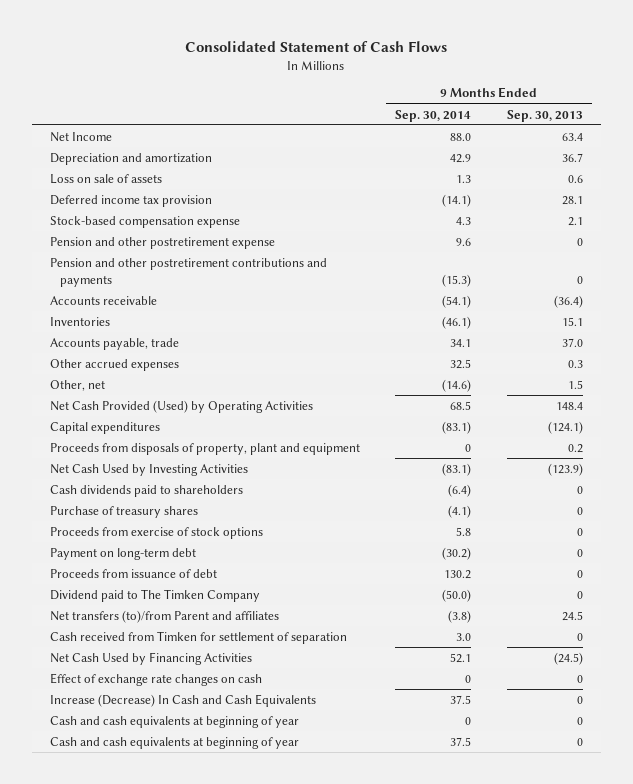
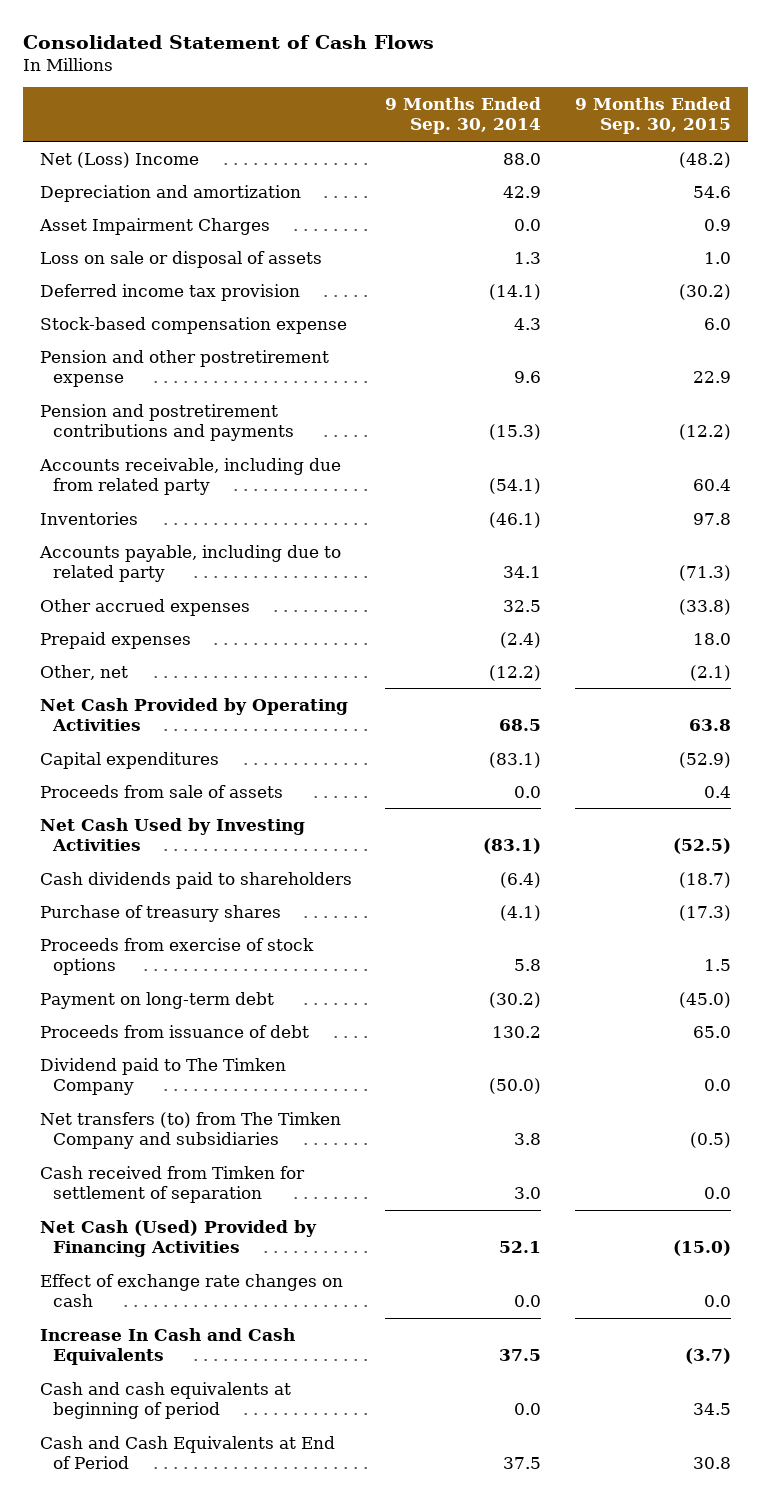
- | 9 Months Ended Sep. 30, 2014 | 9 Months Ended Sep. 30, 2013
+ | 9 Months Ended Sep. 30, 2014 | 9 Months Ended Sep. 30, 2015
- Net Income | 88.0 | 63.4
+ Net (Loss) Income | 88.0 | (48.2)
- Loss on sale of assets | 1.3 | 0.6
+ Asset Impairment Charges | 0.0 | 0.9
+ Loss on sale or disposal of assets | 1.3 | 1.0
- Pension and other postretirement contributions and payments | (15.3) | 0
- Accounts receivable | (54.1) | (36.4)
+ Pension and postretirement contributions and payments | (15.3) | (12.2)
+ Accounts receivable, including due from related party | (54.1) | 60.4
- Accounts payable, trade | 34.1 | 37.0
+ Accounts payable, including due to related party | 34.1 | (71.3)
- Other, net | (14.6) | 1.5
- Net Cash Provided (Used) by Operating Activities | 68.5 | 148.4
+ Prepaid expenses | (2.4) | 18.0
+ Other, net | (12.2) | (2.1)
+ Net Cash Provided by Operating Activities | 68.5 | 63.8
- Proceeds from disposals of property, plant and equipment | 0 | 0.2
+ Proceeds from sale of assets | 0.0 | 0.4
- Net transfers (to)/from Parent and affiliates | (3.8) | 24.5
+ Net transfers (to) from The Timken Company and subsidiaries | 3.8 | (0.5)
- Net Cash Used by Financing Activities | 52.1 | (24.5)
- Effect of exchange rate changes on cash | 0 | 0
- Increase (Decrease) In Cash and Cash Equivalents | 37.5 | 0
- Cash and cash equivalents at beginning of year | 0 | 0
- Cash and cash equivalents at beginning of year | 37.5 | 0
+ Net Cash (Used) Provided by Financing Activities | 52.1 | (15.0)
+ Effect of exchange rate changes on cash | 0.0 | 0.0
+ Increase In Cash and Cash Equivalents | 37.5 | (3.7)
+ Cash and cash equivalents at beginning of period | 0.0 | 34.5
+ Cash and Cash Equivalents at End of Period | 37.5 | 30.8

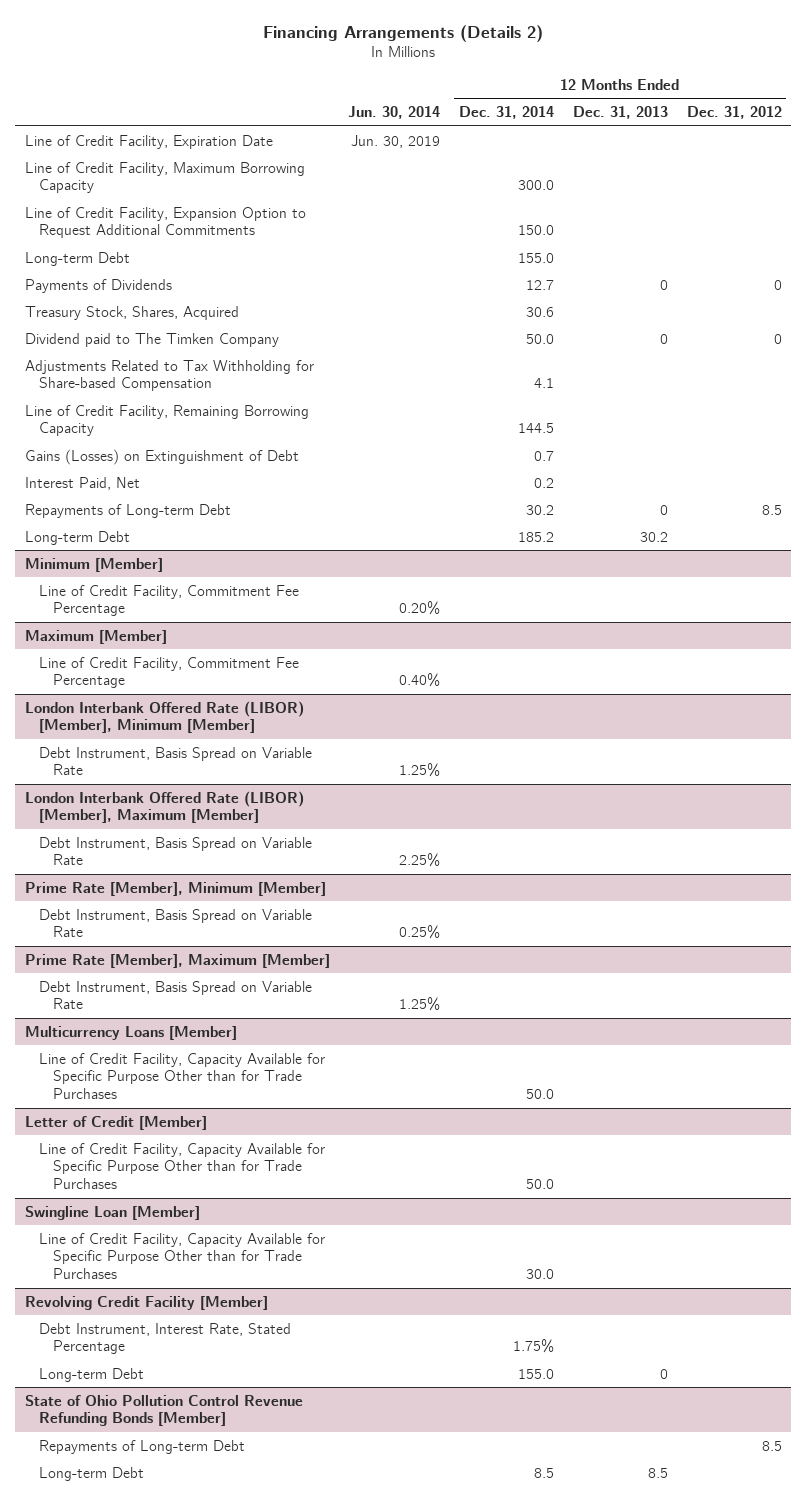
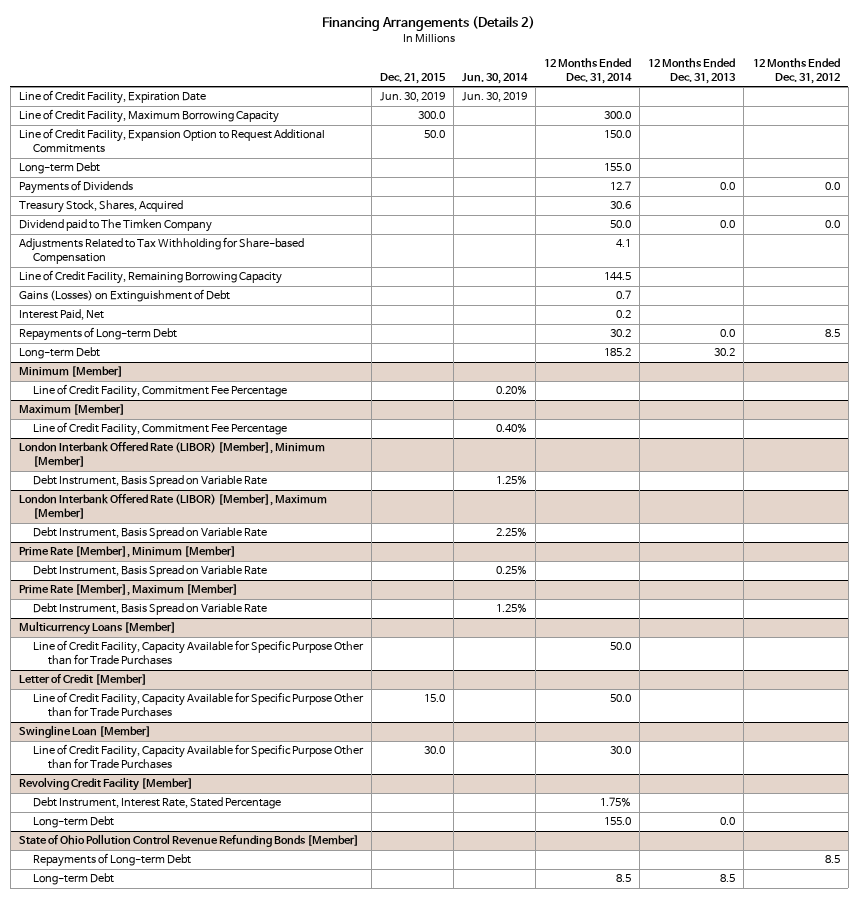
- | Jun. 30, 2014 | 12 Months Ended Dec. 31, 2014 | 12 Months Ended Dec. 31, 2013 | 12 Months Ended Dec. 31, 2012
+ | Dec. 21, 2015 | Jun. 30, 2014 | 12 Months Ended Dec. 31, 2014 | 12 Months Ended Dec. 31, 2013 | 12 Months Ended Dec. 31, 2012
- Payments of Dividends | | 12.7 | 0 | 0
+ Payments of Dividends | | | 12.7 | 0.0 | 0.0
- Dividend paid to The Timken Company | | 50.0 | 0 | 0
+ Dividend paid to The Timken Company | | | 50.0 | 0.0 | 0.0
- Repayments of Long-term Debt | | 30.2 | 0 | 8.5
+ Repayments of Long-term Debt | | | 30.2 | 0.0 | 8.5
@ Revolving Credit Facility [Member]
- Long-term Debt | | 155.0 | 0 |
+ Long-term Debt | | | 155.0 | 0.0 |

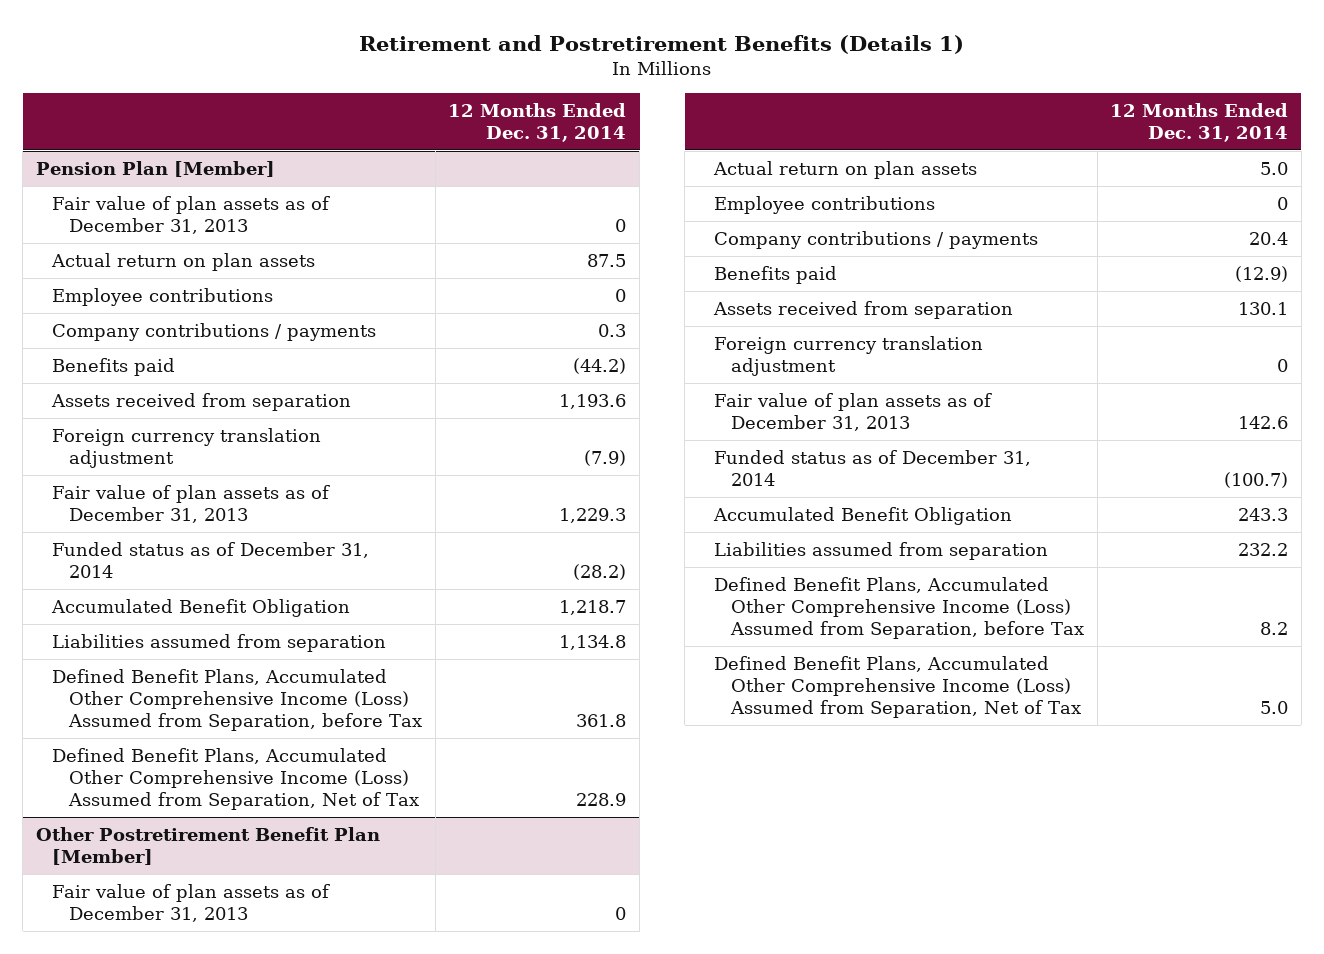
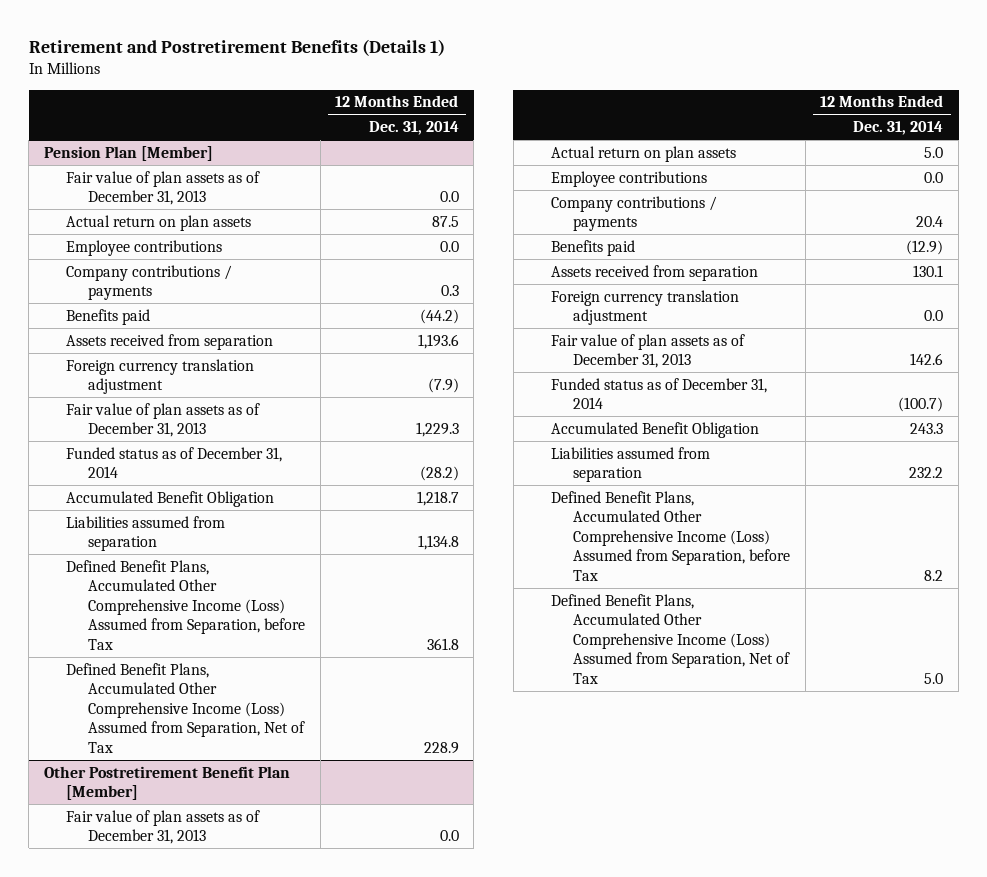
@ Pension Plan [Member]
- Fair value of plan assets as of December 31, 2013 | 0
+ Fair value of plan assets as of December 31, 2013 | 0.0
- Employee contributions | 0
+ Employee contributions | 0.0
@ Other Postretirement Benefit Plan [Member]
- Fair value of plan assets as of December 31, 2013 | 0
+ Fair value of plan assets as of December 31, 2013 | 0.0
- Employee contributions | 0
+ Employee contributions | 0.0
- Foreign currency translation adjustment | 0
+ Foreign currency translation adjustment | 0.0

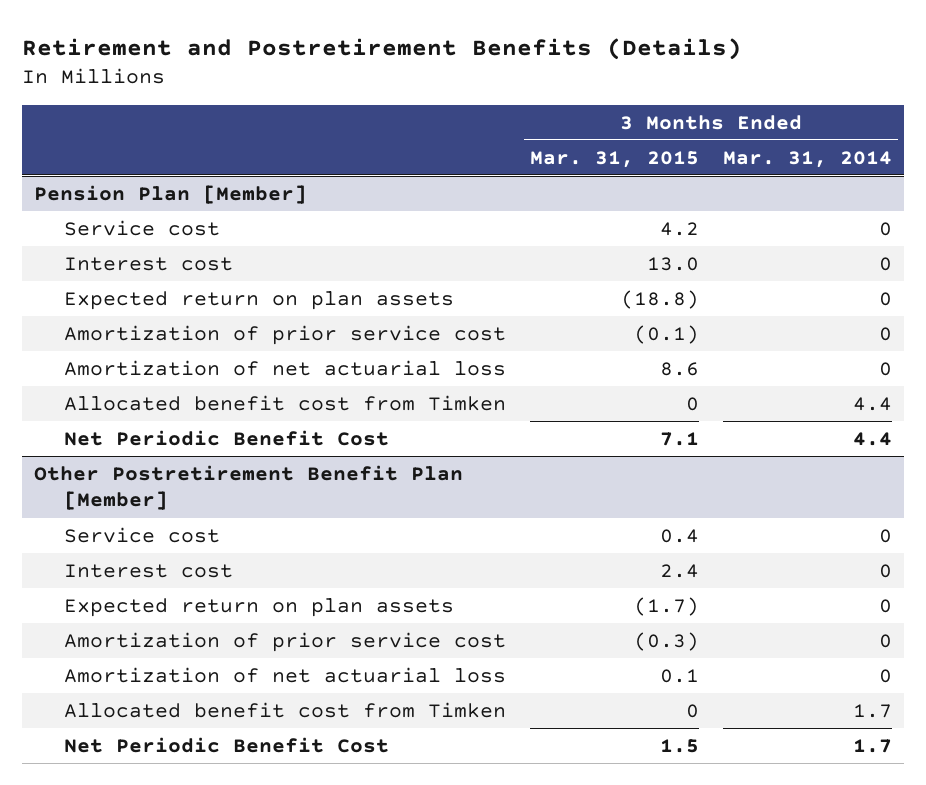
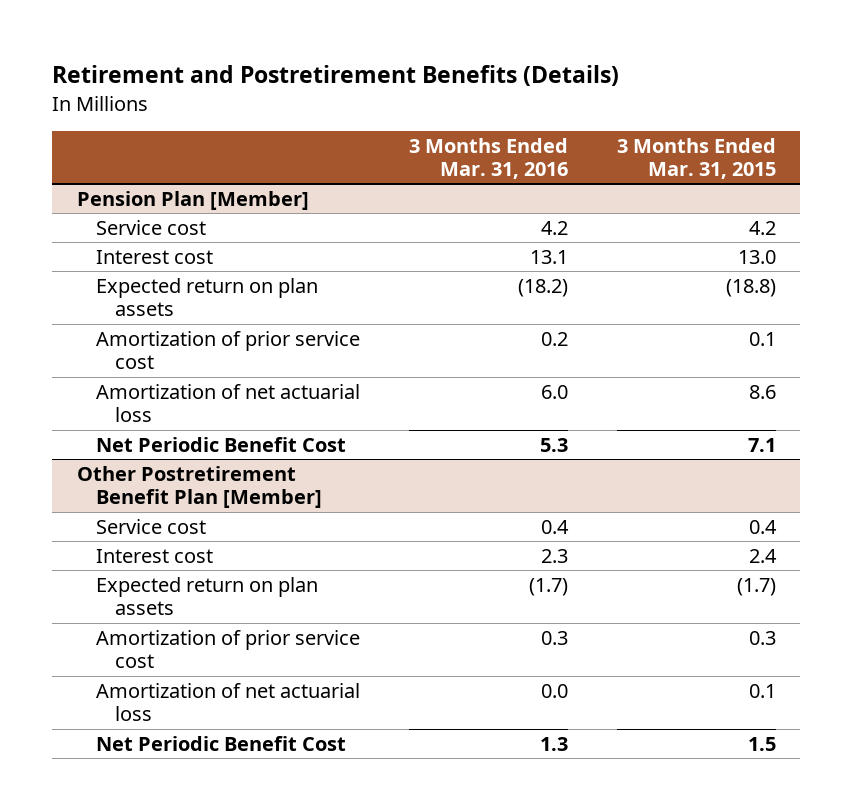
- | 3 Months Ended Mar. 31, 2015 | 3 Months Ended Mar. 31, 2014
+ | 3 Months Ended Mar. 31, 2016 | 3 Months Ended Mar. 31, 2015
@ Pension Plan [Member]
- Amortization of prior service cost | (0.1) | 0
+ Amortization of prior service cost | 0.2 | 0.1
- Allocated benefit cost from Timken | 0 | 4.4
@ Other Postretirement Benefit Plan [Member]
- Amortization of prior service cost | (0.3) | 0
+ Amortization of prior service cost | 0.3 | 0.3
- Allocated benefit cost from Timken | 0 | 1.7

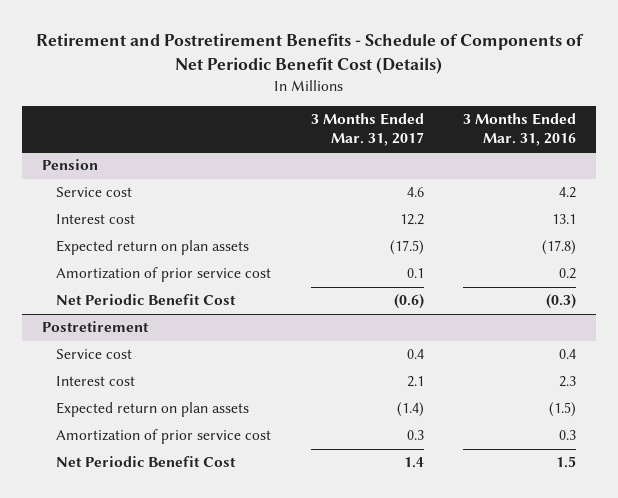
- Retirement and Postretirement Benefits (Details)
+ Retirement and Postretirement Benefits - Schedule of Components of Net Periodic Benefit Cost (Details)
- | 3 Months Ended Mar. 31, 2016 | 3 Months Ended Mar. 31, 2015
+ | 3 Months Ended Mar. 31, 2017 | 3 Months Ended Mar. 31, 2016
- Pension Plan [Member]
+ Pension
- Expected return on plan assets | (18.2) | (18.8)
+ Expected return on plan assets | (17.5) | (17.8)
- Amortization of net actuarial loss | 6.0 | 8.6
- Net Periodic Benefit Cost | 5.3 | 7.1
- Other Postretirement Benefit Plan [Member]
+ Net Periodic Benefit Cost | (0.6) | (0.3)
+ Postretirement
- Expected return on plan assets | (1.7) | (1.7)
+ Expected return on plan assets | (1.4) | (1.5)
- Amortization of net actuarial loss | 0.0 | 0.1
- Net Periodic Benefit Cost | 1.3 | 1.5
+ Net Periodic Benefit Cost | 1.4 | 1.5

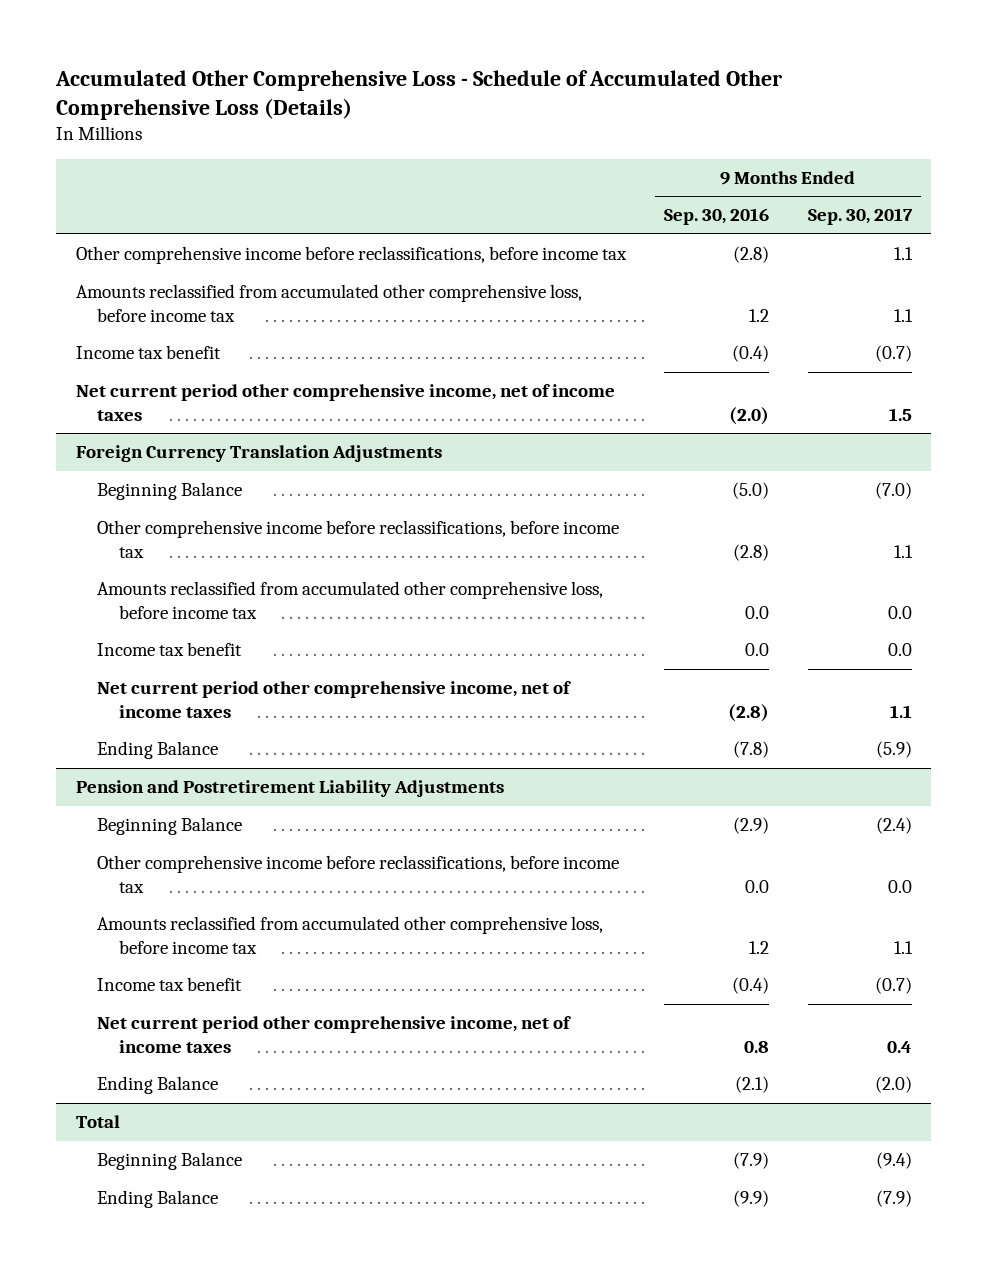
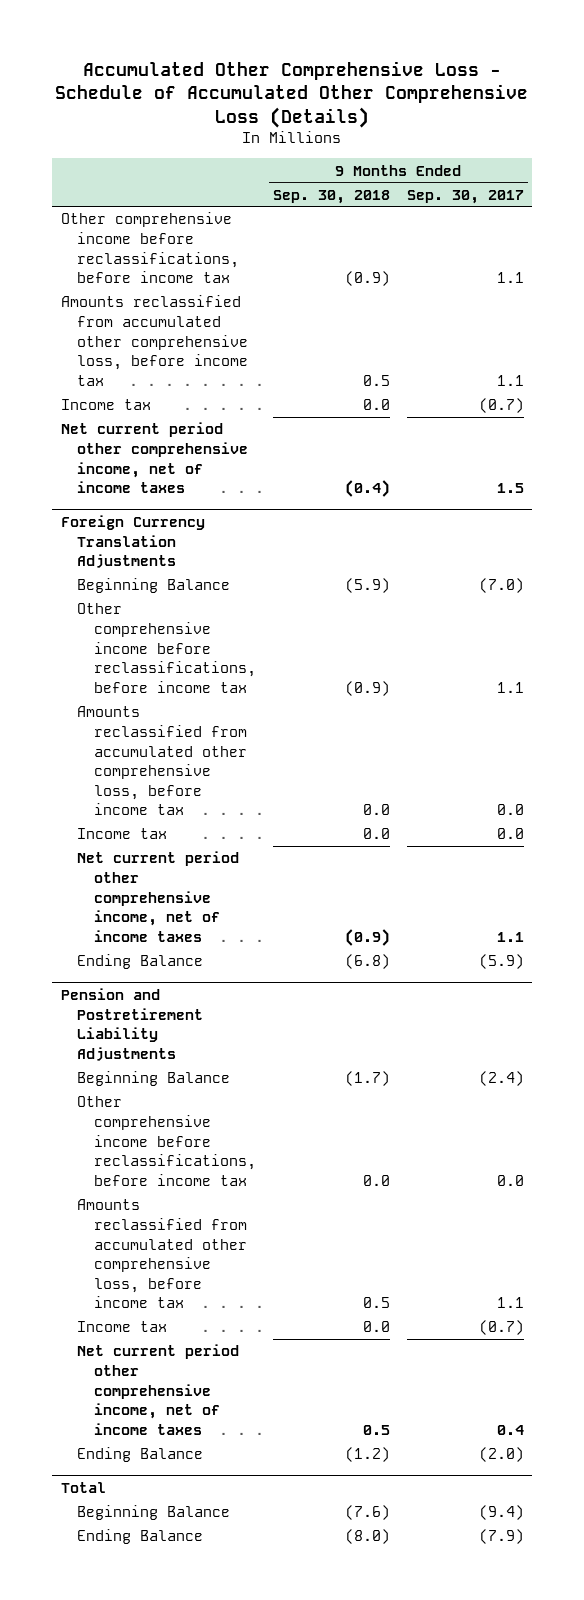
- | 9 Months Ended Sep. 30, 2016 | 9 Months Ended Sep. 30, 2017
+ | 9 Months Ended Sep. 30, 2018 | 9 Months Ended Sep. 30, 2017
- Income tax benefit | (0.4) | (0.7)
+ Income tax | 0.0 | (0.7)
@ Foreign Currency Translation Adjustments
- Income tax benefit | 0.0 | 0.0
+ Income tax | 0.0 | 0.0
@ Pension and Postretirement Liability Adjustments
- Income tax benefit | (0.4) | (0.7)
+ Income tax | 0.0 | (0.7)

